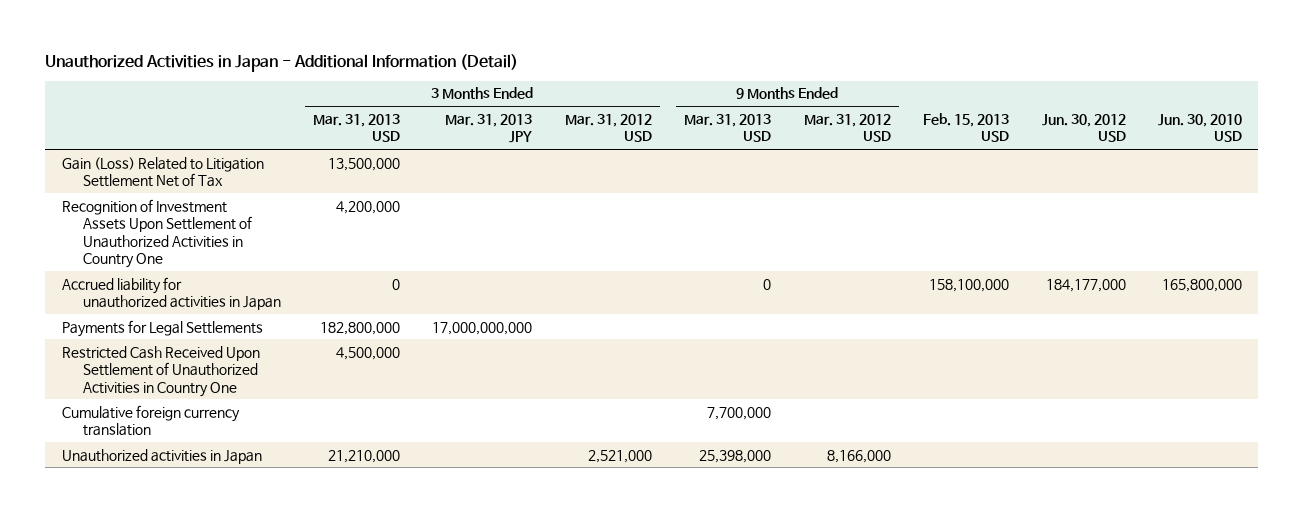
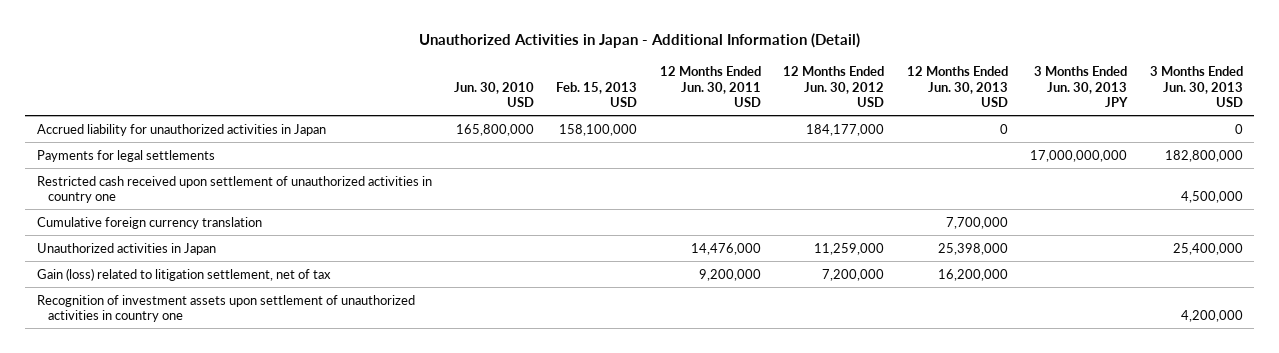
- | 3 Months Ended Mar. 31, 2013 USD | 3 Months Ended Mar. 31, 2013 JPY | 3 Months Ended Mar. 31, 2012 USD | 9 Months Ended Mar. 31, 2013 USD | 9 Months Ended Mar. 31, 2012 USD | Feb. 15, 2013 USD | Jun. 30, 2012 USD | Jun. 30, 2010 USD
+ | Jun. 30, 2010 USD | Feb. 15, 2013 USD | 12 Months Ended Jun. 30, 2011 USD | 12 Months Ended Jun. 30, 2012 USD | 12 Months Ended Jun. 30, 2013 USD | 3 Months Ended Jun. 30, 2013 JPY | 3 Months Ended Jun. 30, 2013 USD
- Gain (Loss) Related to Litigation Settlement Net of Tax | 13,500,000 | | | | | | |
- Recognition of Investment Assets Upon Settlement of Unauthorized Activities in Country One | 4,200,000 | | | | | | |
- Payments for Legal Settlements | 182,800,000 | 17,000,000,000 | | | | | |
- Restricted Cash Received Upon Settlement of Unauthorized Activities in Country One | 4,500,000 | | | | | | |
+ Payments for legal settlements | | | | | | 17,000,000,000 | 182,800,000
+ Restricted cash received upon settlement of unauthorized activities in country one | | | | | | | 4,500,000
+ Gain (loss) related to litigation settlement, net of tax | | | 9,200,000 | 7,200,000 | 16,200,000 | |
+ Recognition of investment assets upon settlement of unauthorized activities in country one | | | | | | | 4,200,000

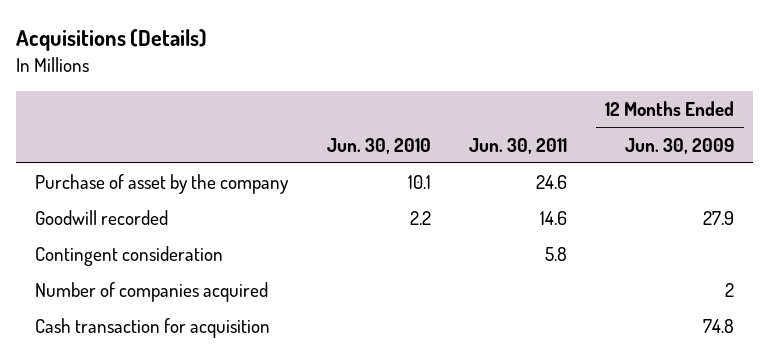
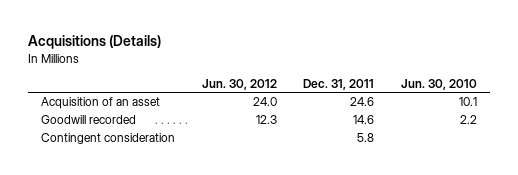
- | Jun. 30, 2010 | Jun. 30, 2011 | 12 Months Ended Jun. 30, 2009
+ | Jun. 30, 2012 | Dec. 31, 2011 | Jun. 30, 2010
- Purchase of asset by the company | 10.1 | 24.6 |
+ Acquisition of an asset | 24.0 | 24.6 | 10.1
- Number of companies acquired | | | 2
- Cash transaction for acquisition | | | 74.8

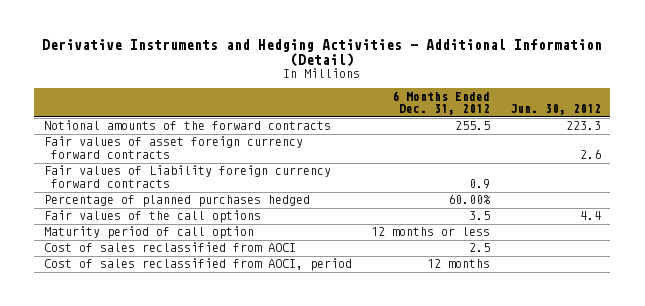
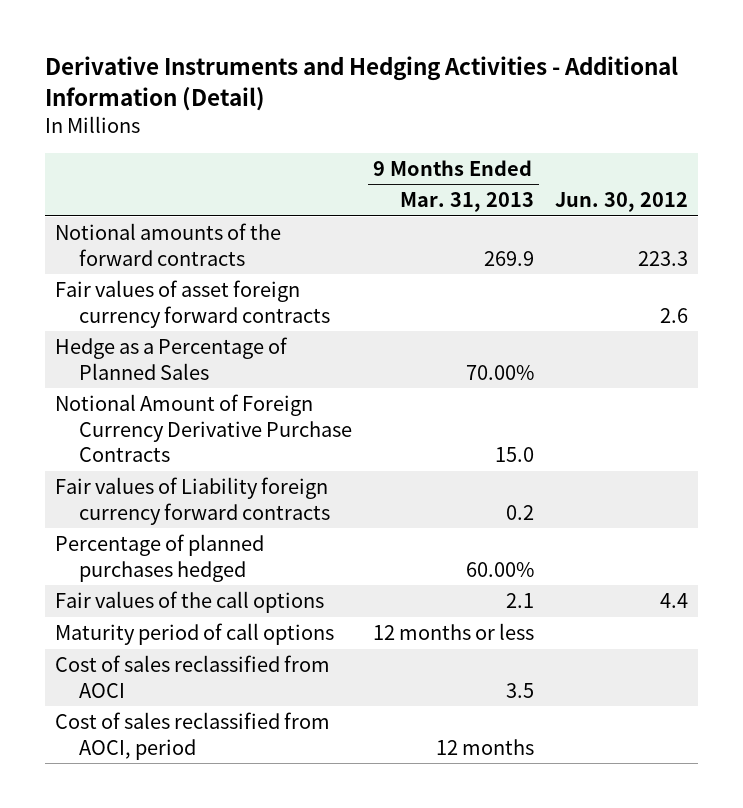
- | 6 Months Ended Dec. 31, 2012 | Jun. 30, 2012
+ | 9 Months Ended Mar. 31, 2013 | Jun. 30, 2012
+ Hedge as a Percentage of Planned Sales | 70.00% |
+ Notional Amount of Foreign Currency Derivative Purchase Contracts | 15.0 |
- Maturity period of call option | 12 months or less |
+ Maturity period of call options | 12 months or less |

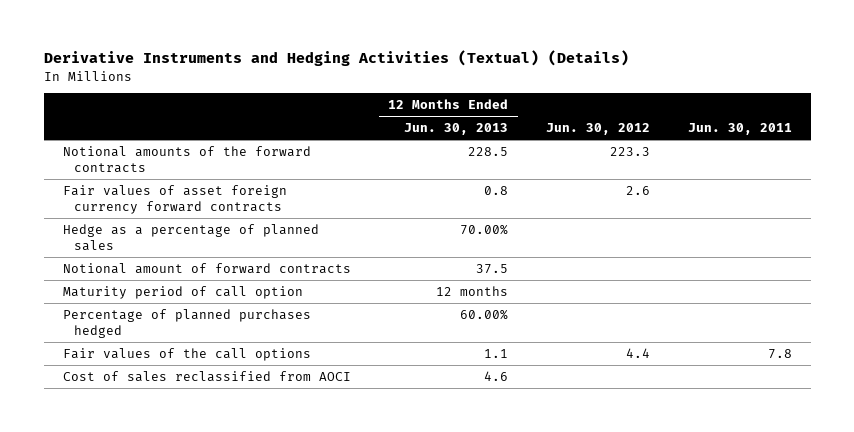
- Derivative Instruments and Hedging Activities - Additional Information (Detail)
+ Derivative Instruments and Hedging Activities (Textual) (Details)
- | 9 Months Ended Mar. 31, 2013 | Jun. 30, 2012
+ | 12 Months Ended Jun. 30, 2013 | Jun. 30, 2012 | Jun. 30, 2011
- Hedge as a Percentage of Planned Sales | 70.00% |
- Notional Amount of Foreign Currency Derivative Purchase Contracts | 15.0 |
- Fair values of Liability foreign currency forward contracts | 0.2 |
+ Hedge as a percentage of planned sales | 70.00% | |
+ Notional amount of forward contracts | 37.5 | |
+ Maturity period of call option | 12 months | |
- Maturity period of call options | 12 months or less |
- Cost of sales reclassified from AOCI, period | 12 months |

